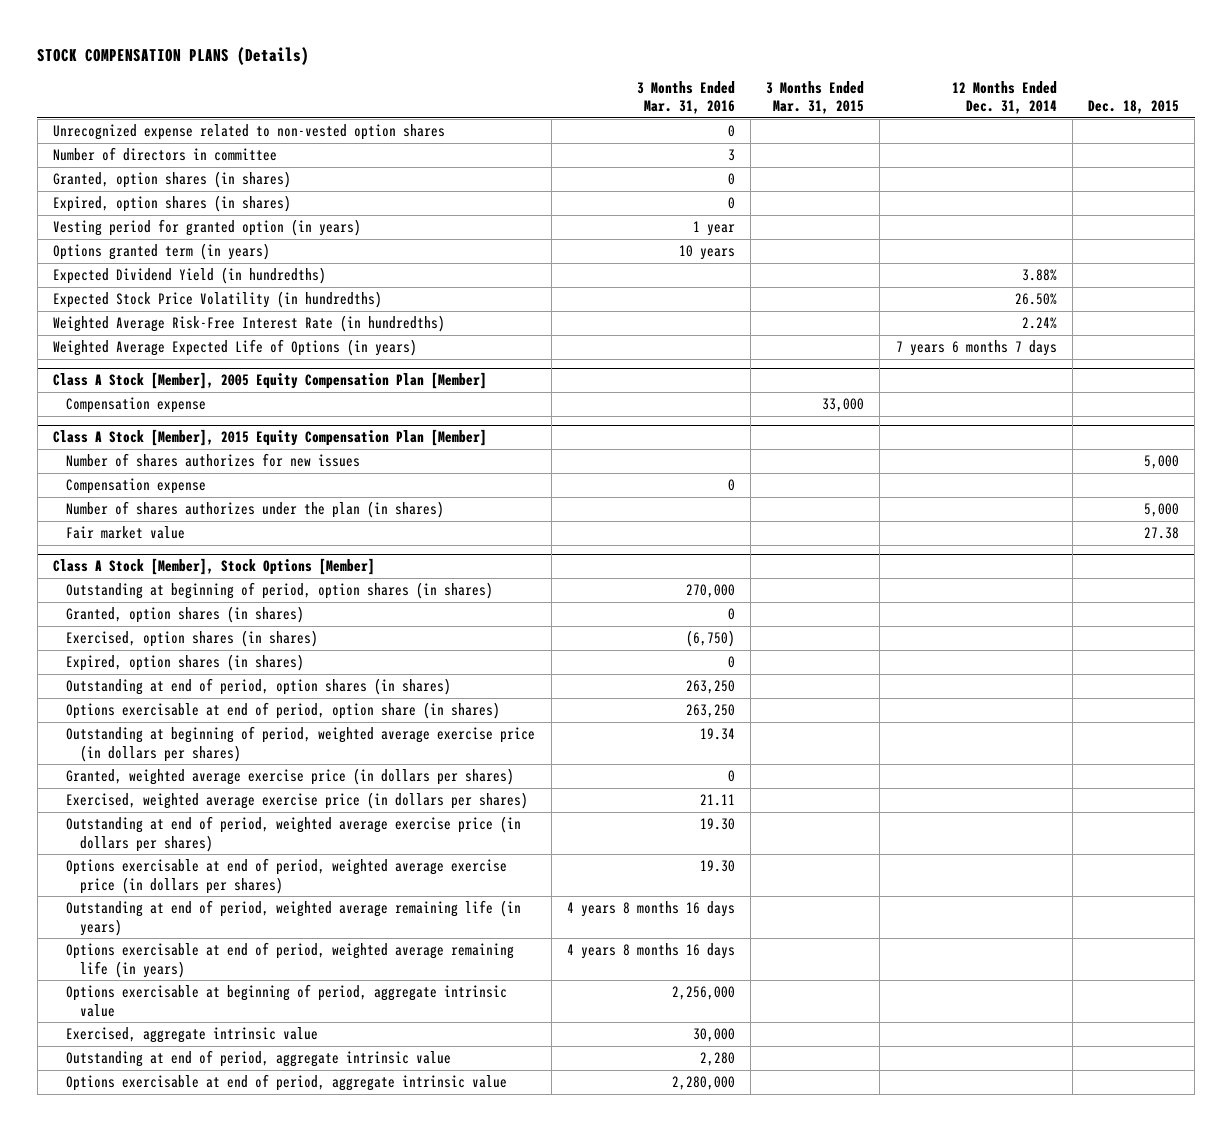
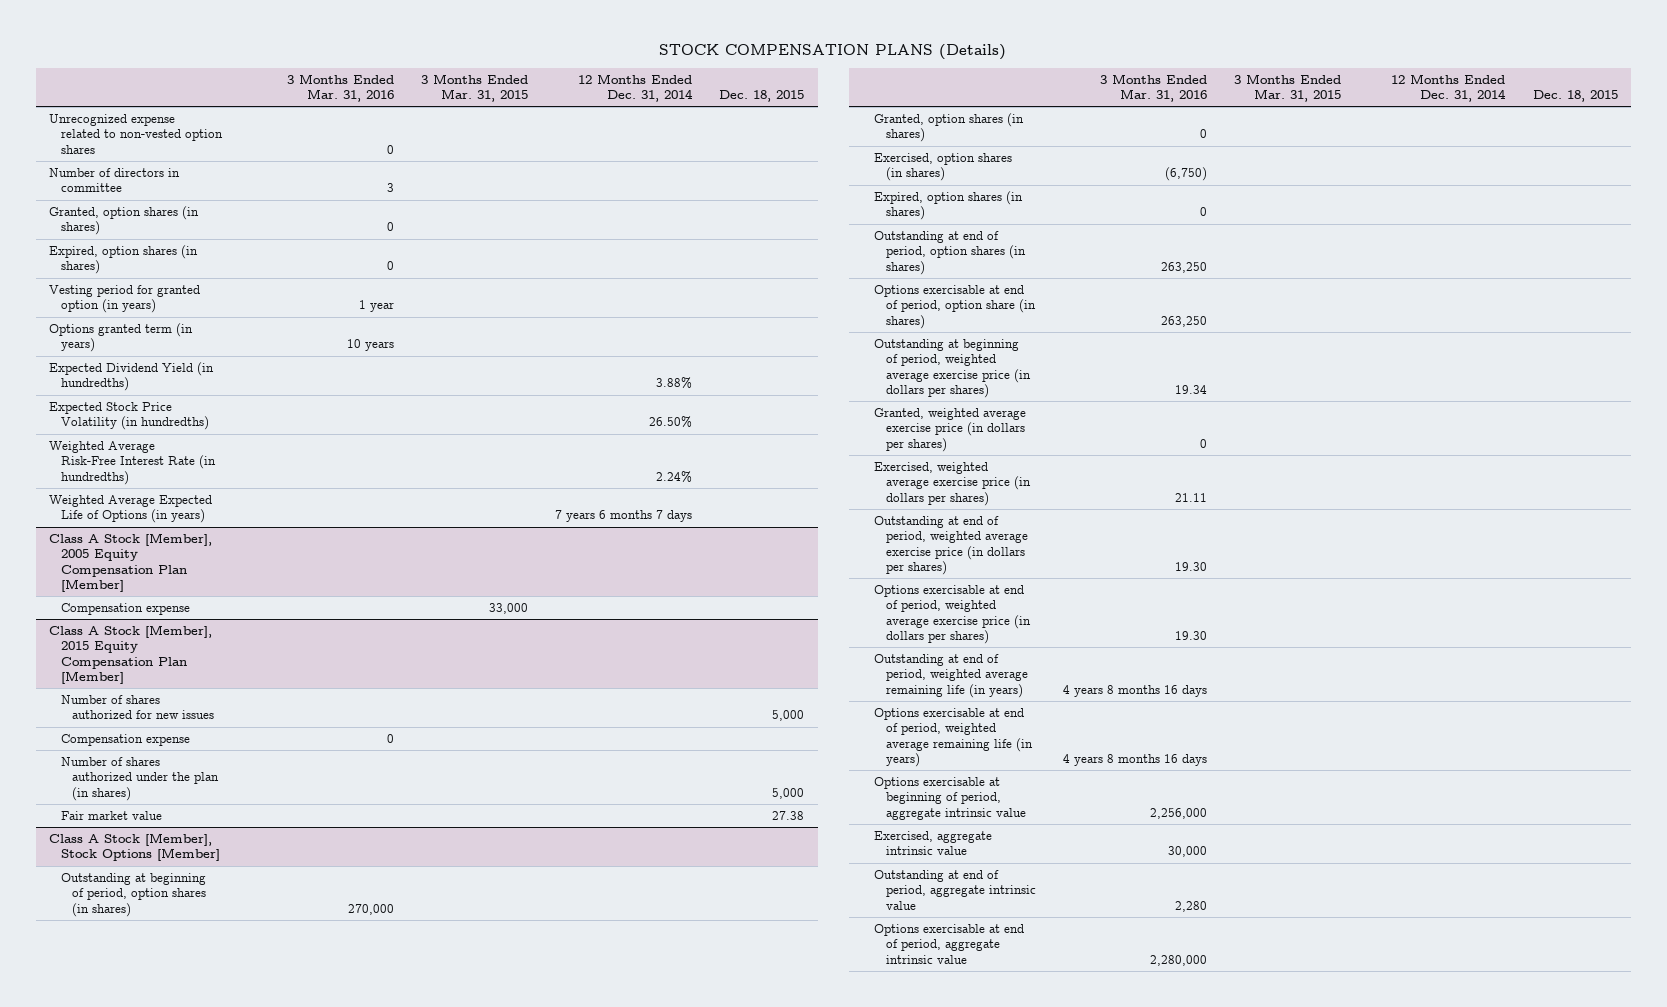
@ Class A Stock [Member], 2015 Equity Compensation Plan [Member]
- Number of shares authorizes for new issues | | | | 5,000
+ Number of shares authorized for new issues | | | | 5,000
- Number of shares authorizes under the plan (in shares) | | | | 5,000
+ Number of shares authorized under the plan (in shares) | | | | 5,000

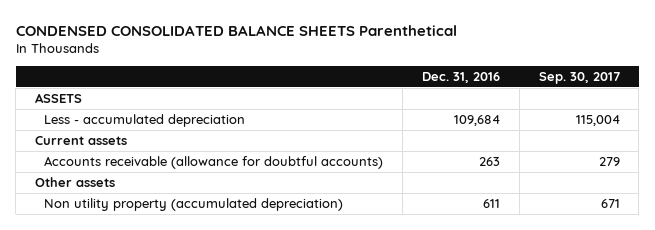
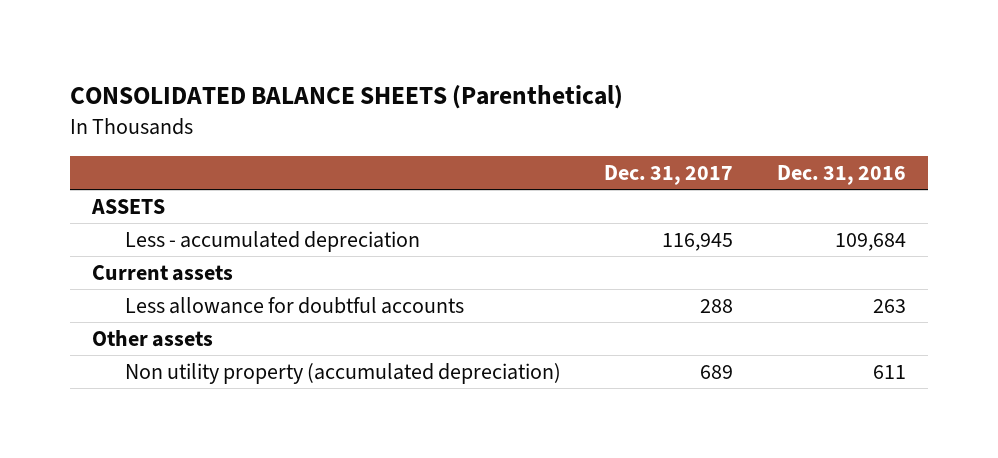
- CONDENSED CONSOLIDATED BALANCE SHEETS Parenthetical
+ CONSOLIDATED BALANCE SHEETS (Parenthetical)
- | Dec. 31, 2016 | Sep. 30, 2017
+ | Dec. 31, 2017 | Dec. 31, 2016
- Accounts receivable (allowance for doubtful accounts) | 263 | 279
+ Less allowance for doubtful accounts | 288 | 263

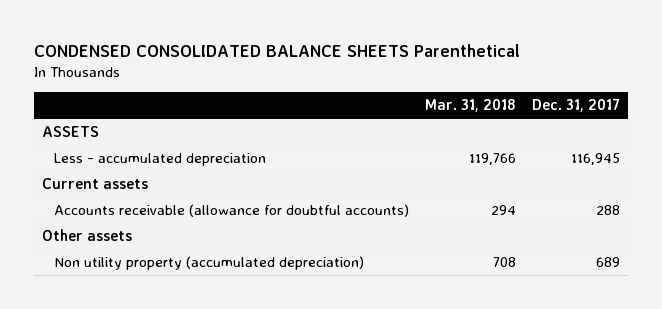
- CONSOLIDATED BALANCE SHEETS (Parenthetical)
+ CONDENSED CONSOLIDATED BALANCE SHEETS Parenthetical
- | Dec. 31, 2017 | Dec. 31, 2016
+ | Mar. 31, 2018 | Dec. 31, 2017
- Less allowance for doubtful accounts | 288 | 263
+ Accounts receivable (allowance for doubtful accounts) | 294 | 288

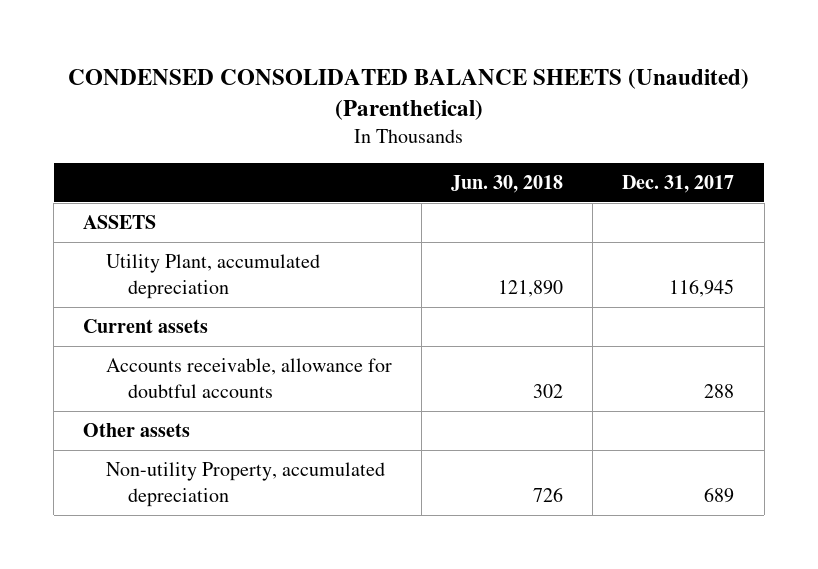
- CONDENSED CONSOLIDATED BALANCE SHEETS Parenthetical
+ CONDENSED CONSOLIDATED BALANCE SHEETS (Unaudited) (Parenthetical)
- | Mar. 31, 2018 | Dec. 31, 2017
+ | Jun. 30, 2018 | Dec. 31, 2017
- Less - accumulated depreciation | 119,766 | 116,945
+ Utility Plant, accumulated depreciation | 121,890 | 116,945
- Accounts receivable (allowance for doubtful accounts) | 294 | 288
+ Accounts receivable, allowance for doubtful accounts | 302 | 288
- Non utility property (accumulated depreciation) | 708 | 689
+ Non-utility Property, accumulated depreciation | 726 | 689

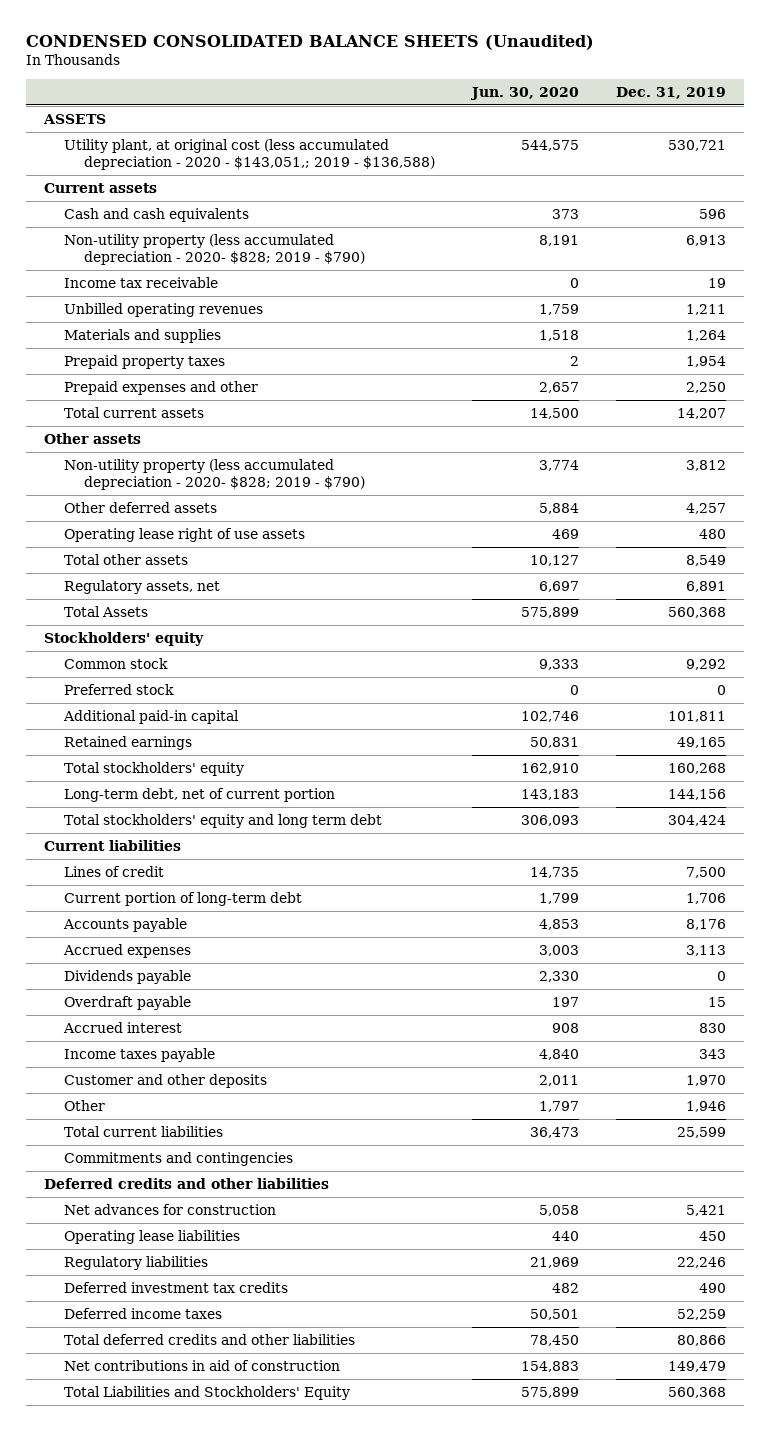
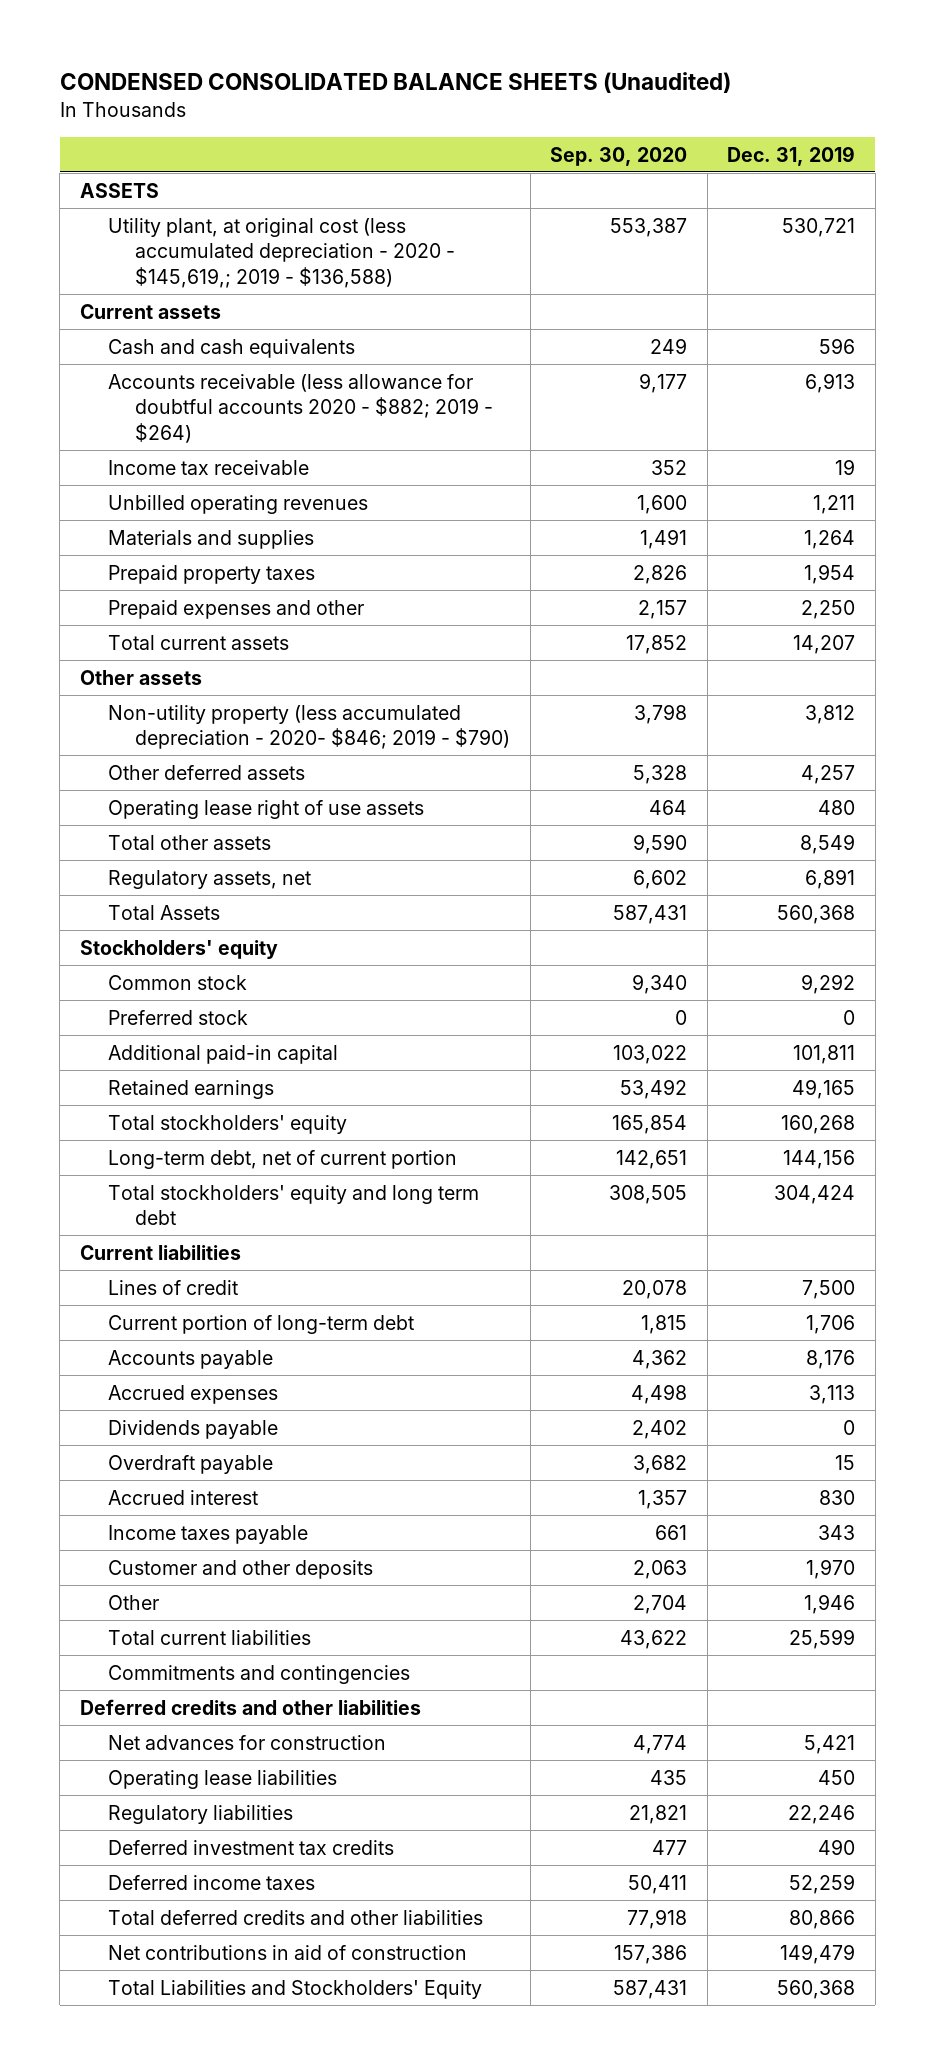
- | Jun. 30, 2020 | Dec. 31, 2019
+ | Sep. 30, 2020 | Dec. 31, 2019
- Utility plant, at original cost (less accumulated depreciation - 2020 - $143,051,; 2019 - $136,588) | 544,575 | 530,721
+ Utility plant, at original cost (less accumulated depreciation - 2020 - $145,619,; 2019 - $136,588) | 553,387 | 530,721
- Non-utility property (less accumulated depreciation - 2020- $828; 2019 - $790) | 8,191 | 6,913
+ Accounts receivable (less allowance for doubtful accounts 2020 - $882; 2019 - $264) | 9,177 | 6,913
- Non-utility property (less accumulated depreciation - 2020- $828; 2019 - $790) | 3,774 | 3,812
+ Non-utility property (less accumulated depreciation - 2020- $846; 2019 - $790) | 3,798 | 3,812

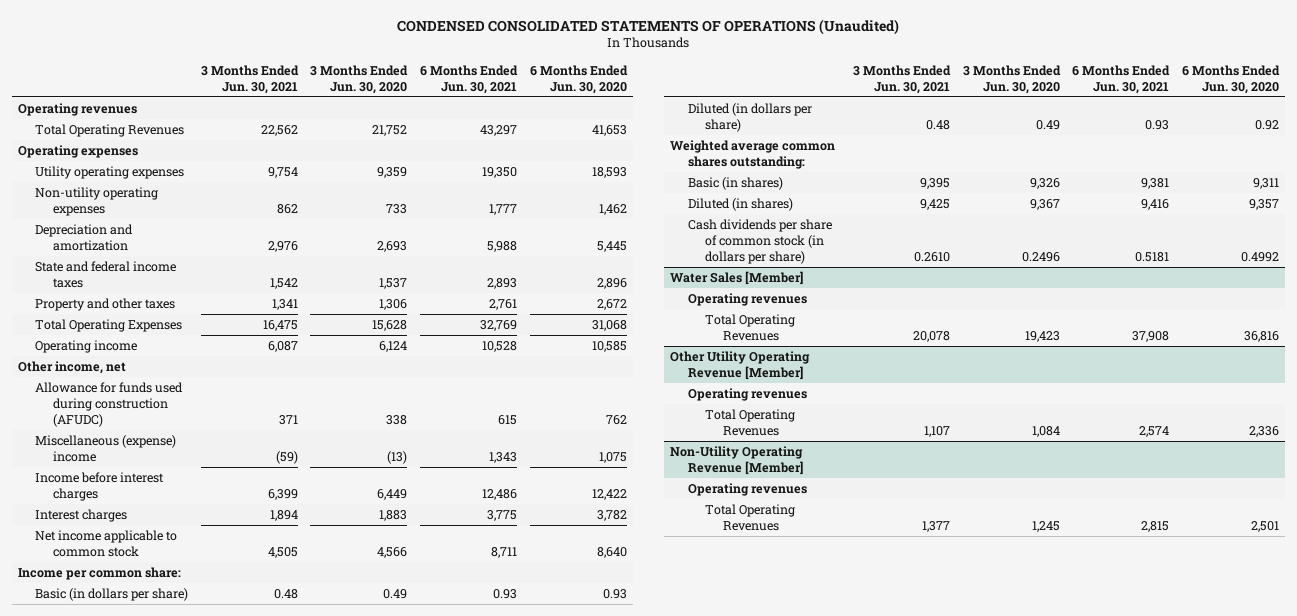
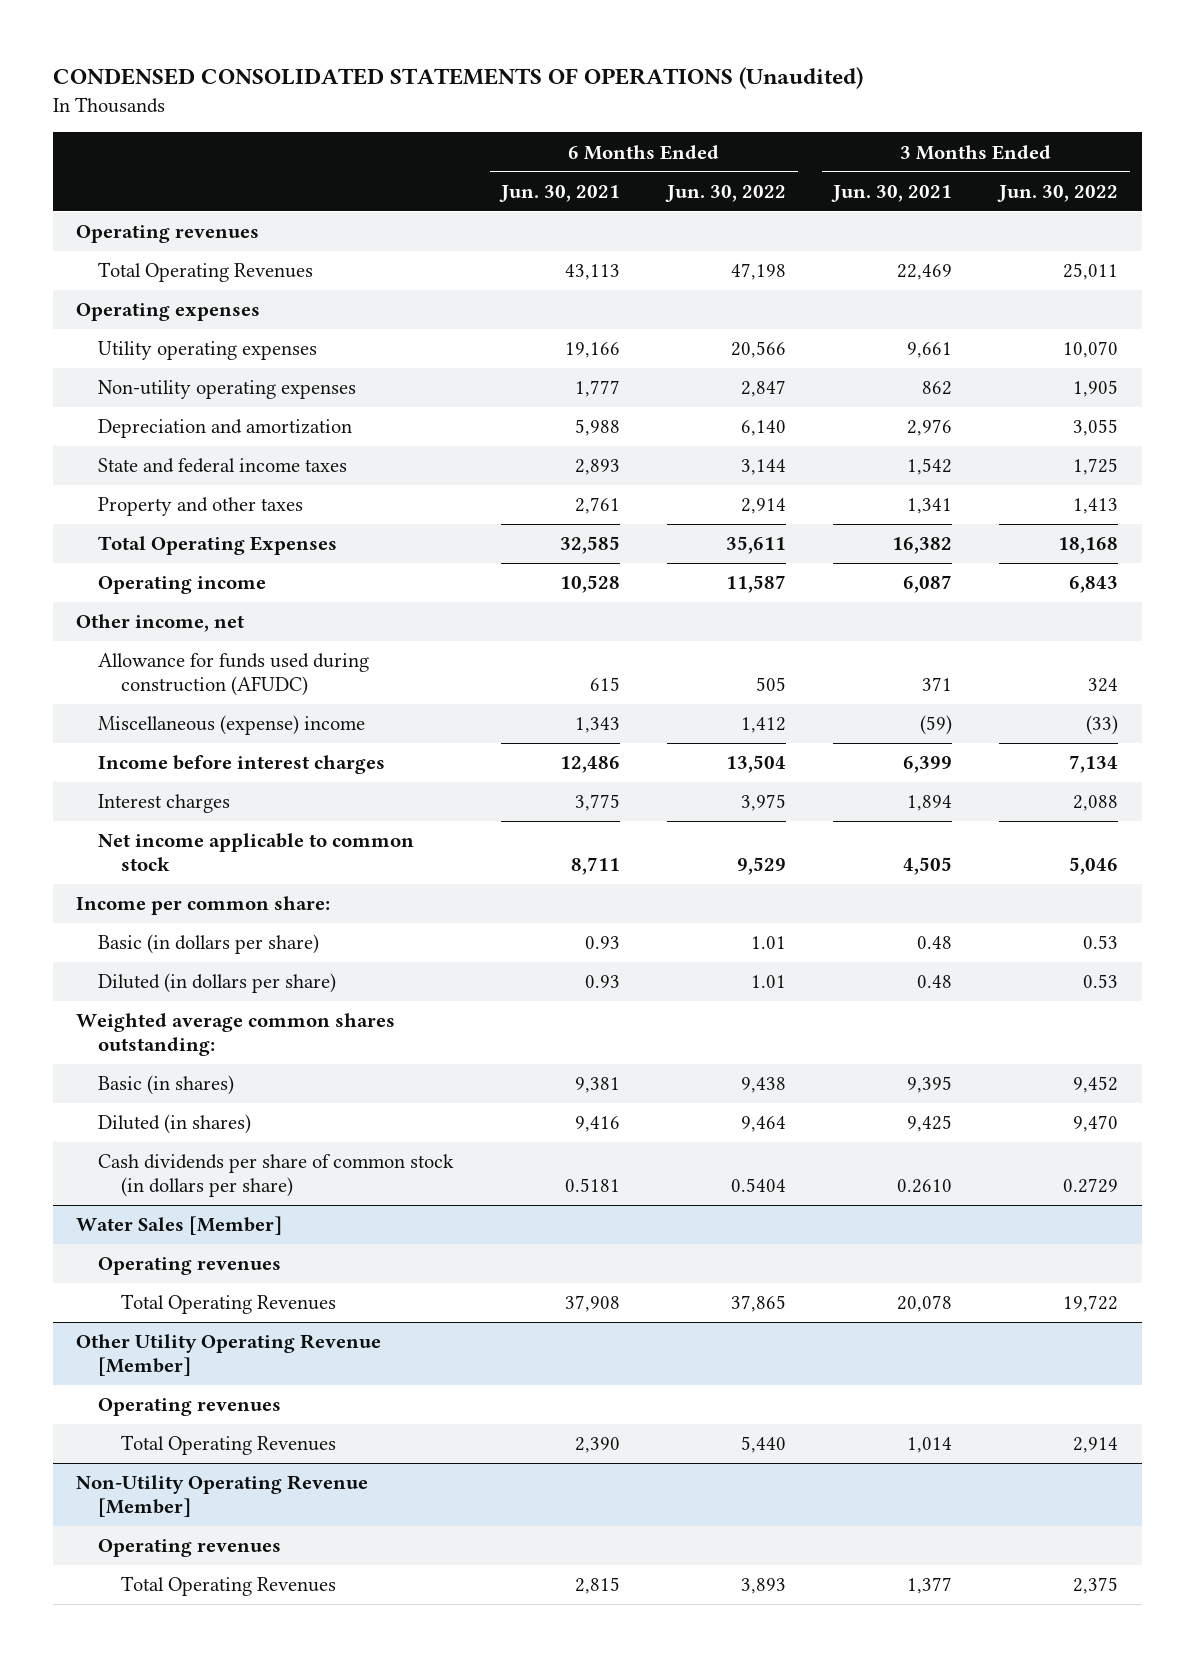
- | 3 Months Ended Jun. 30, 2021 | 3 Months Ended Jun. 30, 2020 | 6 Months Ended Jun. 30, 2021 | 6 Months Ended Jun. 30, 2020
+ | 6 Months Ended Jun. 30, 2021 | 6 Months Ended Jun. 30, 2022 | 3 Months Ended Jun. 30, 2021 | 3 Months Ended Jun. 30, 2022
- Total Operating Revenues | 22,562 | 21,752 | 43,297 | 41,653
+ Total Operating Revenues | 43,113 | 47,198 | 22,469 | 25,011
- Utility operating expenses | 9,754 | 9,359 | 19,350 | 18,593
+ Utility operating expenses | 19,166 | 20,566 | 9,661 | 10,070
- Total Operating Expenses | 16,475 | 15,628 | 32,769 | 31,068
+ Total Operating Expenses | 32,585 | 35,611 | 16,382 | 18,168
@ Other Utility Operating Revenue [Member]
- Total Operating Revenues | 1,107 | 1,084 | 2,574 | 2,336
+ Total Operating Revenues | 2,390 | 5,440 | 1,014 | 2,914

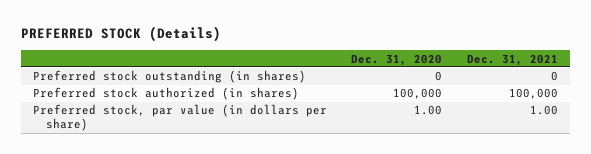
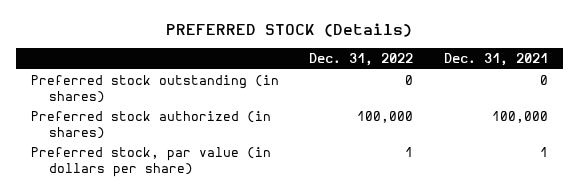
- | Dec. 31, 2020 | Dec. 31, 2021
+ | Dec. 31, 2022 | Dec. 31, 2021
- Preferred stock, par value (in dollars per share) | 1.00 | 1.00
+ Preferred stock, par value (in dollars per share) | 1 | 1

